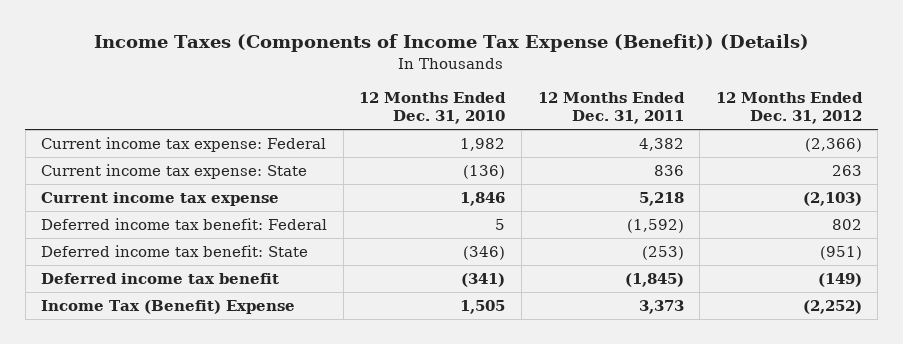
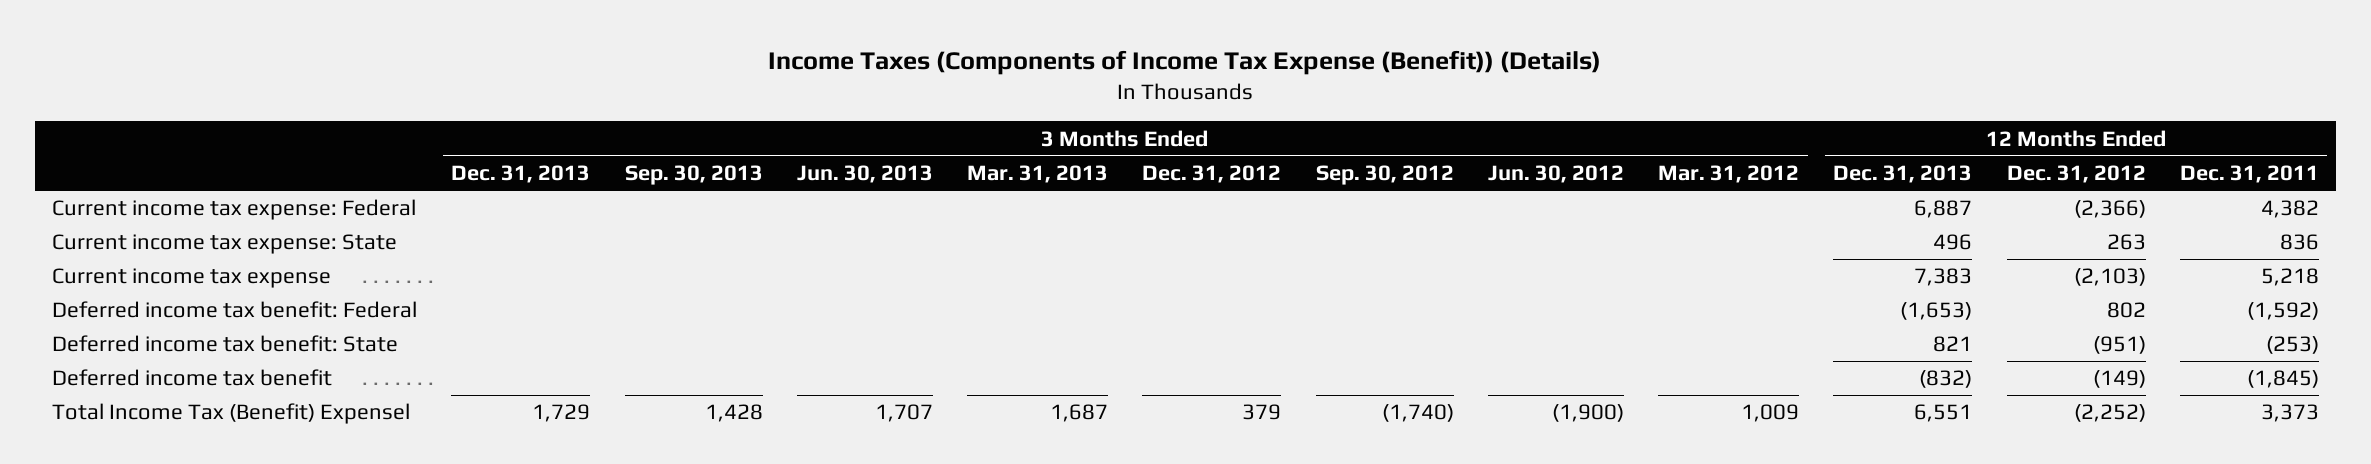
- | 12 Months Ended Dec. 31, 2010 | 12 Months Ended Dec. 31, 2011 | 12 Months Ended Dec. 31, 2012
+ | 3 Months Ended Dec. 31, 2013 | 3 Months Ended Sep. 30, 2013 | 3 Months Ended Jun. 30, 2013 | 3 Months Ended Mar. 31, 2013 | 3 Months Ended Dec. 31, 2012 | 3 Months Ended Sep. 30, 2012 | 3 Months Ended Jun. 30, 2012 | 3 Months Ended Mar. 31, 2012 | 12 Months Ended Dec. 31, 2013 | 12 Months Ended Dec. 31, 2012 | 12 Months Ended Dec. 31, 2011
- Income Tax (Benefit) Expense | 1,505 | 3,373 | (2,252)
+ Total Income Tax (Benefit) Expensel | 1,729 | 1,428 | 1,707 | 1,687 | 379 | (1,740) | (1,900) | 1,009 | 6,551 | (2,252) | 3,373

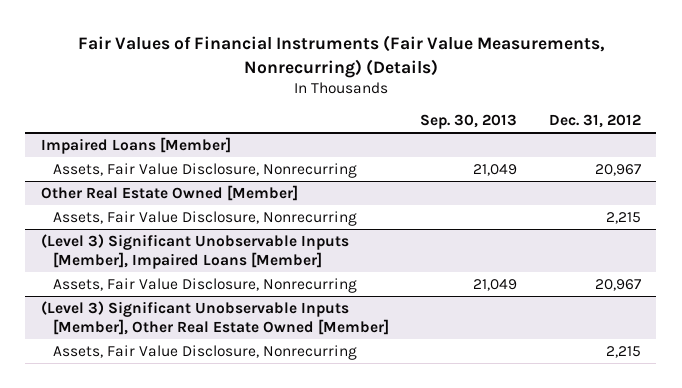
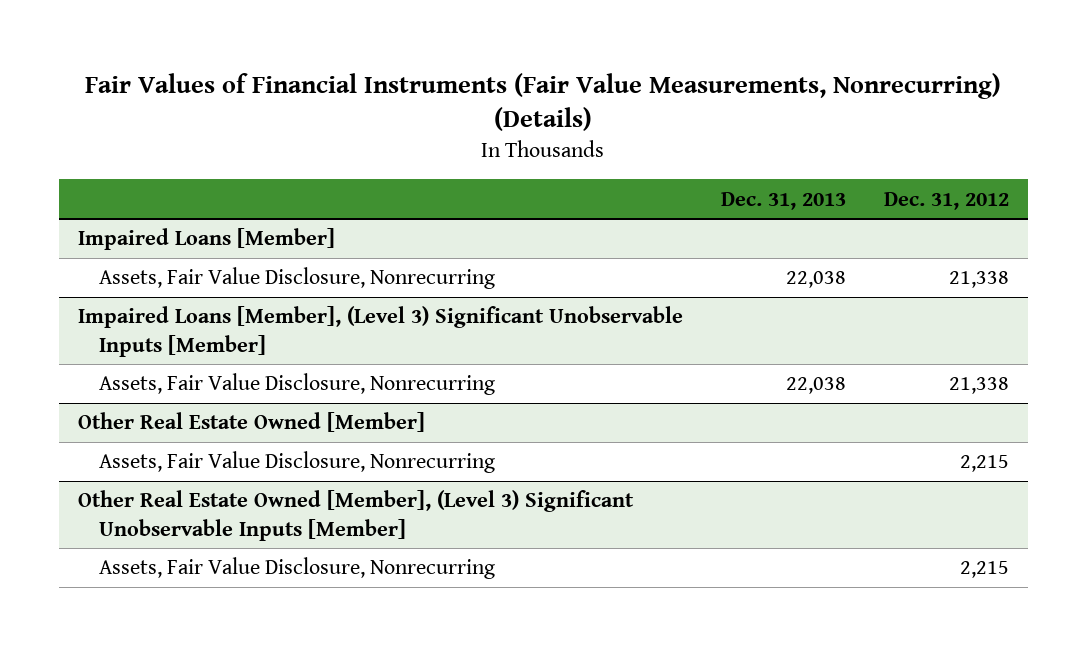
- | Sep. 30, 2013 | Dec. 31, 2012
+ | Dec. 31, 2013 | Dec. 31, 2012
@ Impaired Loans [Member]
- Assets, Fair Value Disclosure, Nonrecurring | 21,049 | 20,967
+ Assets, Fair Value Disclosure, Nonrecurring | 22,038 | 21,338
+ Impaired Loans [Member], (Level 3) Significant Unobservable Inputs [Member]
+ Assets, Fair Value Disclosure, Nonrecurring | 22,038 | 21,338
- (Level 3) Significant Unobservable Inputs [Member], Impaired Loans [Member]
- Assets, Fair Value Disclosure, Nonrecurring | 21,049 | 20,967
- (Level 3) Significant Unobservable Inputs [Member], Other Real Estate Owned [Member]
+ Other Real Estate Owned [Member], (Level 3) Significant Unobservable Inputs [Member]

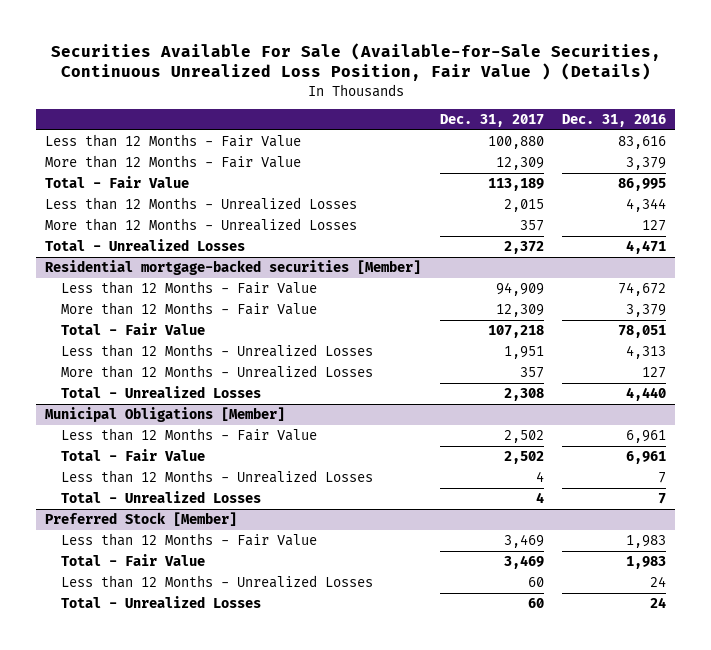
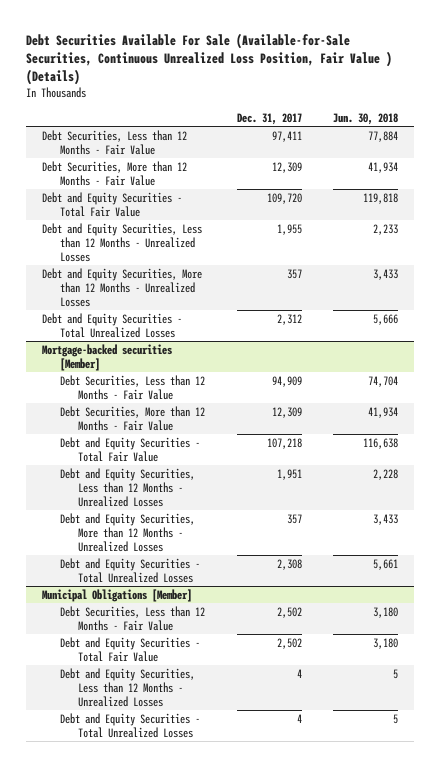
- Securities Available For Sale (Available-for-Sale Securities, Continuous Unrealized Loss Position, Fair Value ) (Details)
+ Debt Securities Available For Sale (Available-for-Sale Securities, Continuous Unrealized Loss Position, Fair Value ) (Details)
- | Dec. 31, 2017 | Dec. 31, 2016
+ | Dec. 31, 2017 | Jun. 30, 2018
- Less than 12 Months - Fair Value | 100,880 | 83,616
- More than 12 Months - Fair Value | 12,309 | 3,379
- Total - Fair Value | 113,189 | 86,995
- Less than 12 Months - Unrealized Losses | 2,015 | 4,344
- More than 12 Months - Unrealized Losses | 357 | 127
- Total - Unrealized Losses | 2,372 | 4,471
- Residential mortgage-backed securities [Member]
- Less than 12 Months - Fair Value | 94,909 | 74,672
- More than 12 Months - Fair Value | 12,309 | 3,379
- Total - Fair Value | 107,218 | 78,051
- Less than 12 Months - Unrealized Losses | 1,951 | 4,313
- More than 12 Months - Unrealized Losses | 357 | 127
- Total - Unrealized Losses | 2,308 | 4,440
+ Debt Securities, Less than 12 Months - Fair Value | 97,411 | 77,884
+ Debt Securities, More than 12 Months - Fair Value | 12,309 | 41,934
+ Debt and Equity Securities - Total Fair Value | 109,720 | 119,818
+ Debt and Equity Securities, Less than 12 Months - Unrealized Losses | 1,955 | 2,233
+ Debt and Equity Securities, More than 12 Months - Unrealized Losses | 357 | 3,433
+ Debt and Equity Securities - Total Unrealized Losses | 2,312 | 5,666
+ Mortgage-backed securities [Member]
+ Debt Securities, Less than 12 Months - Fair Value | 94,909 | 74,704
+ Debt Securities, More than 12 Months - Fair Value | 12,309 | 41,934
+ Debt and Equity Securities - Total Fair Value | 107,218 | 116,638
+ Debt and Equity Securities, Less than 12 Months - Unrealized Losses | 1,951 | 2,228
+ Debt and Equity Securities, More than 12 Months - Unrealized Losses | 357 | 3,433
+ Debt and Equity Securities - Total Unrealized Losses | 2,308 | 5,661
@ Municipal Obligations [Member]
- Less than 12 Months - Fair Value | 2,502 | 6,961
- Total - Fair Value | 2,502 | 6,961
- Less than 12 Months - Unrealized Losses | 4 | 7
- Total - Unrealized Losses | 4 | 7
- Preferred Stock [Member]
- Less than 12 Months - Fair Value | 3,469 | 1,983
- Total - Fair Value | 3,469 | 1,983
- Less than 12 Months - Unrealized Losses | 60 | 24
- Total - Unrealized Losses | 60 | 24
@ Municipal Obligations [Member]
+ Debt Securities, Less than 12 Months - Fair Value | 2,502 | 3,180
+ Debt and Equity Securities - Total Fair Value | 2,502 | 3,180
+ Debt and Equity Securities, Less than 12 Months - Unrealized Losses | 4 | 5
+ Debt and Equity Securities - Total Unrealized Losses | 4 | 5

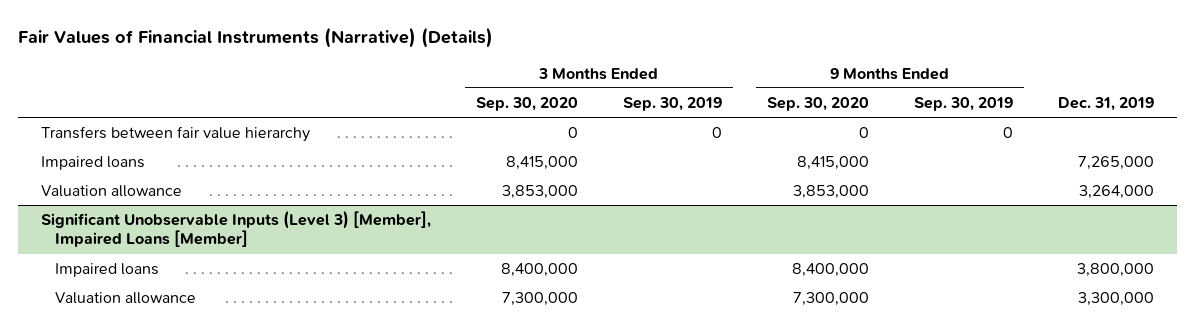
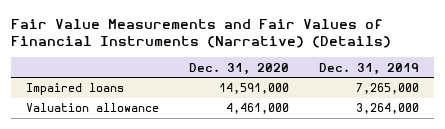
- Fair Values of Financial Instruments (Narrative) (Details)
+ Fair Value Measurements and Fair Values of Financial Instruments (Narrative) (Details)
- | 3 Months Ended Sep. 30, 2020 | 3 Months Ended Sep. 30, 2019 | 9 Months Ended Sep. 30, 2020 | 9 Months Ended Sep. 30, 2019 | Dec. 31, 2019
+ | Dec. 31, 2020 | Dec. 31, 2019
- Transfers between fair value hierarchy | 0 | 0 | 0 | 0 |
- Significant Unobservable Inputs (Level 3) [Member], Impaired Loans [Member]
- Impaired loans | 8,400,000 | | 8,400,000 | | 3,800,000
- Valuation allowance | 7,300,000 | | 7,300,000 | | 3,300,000

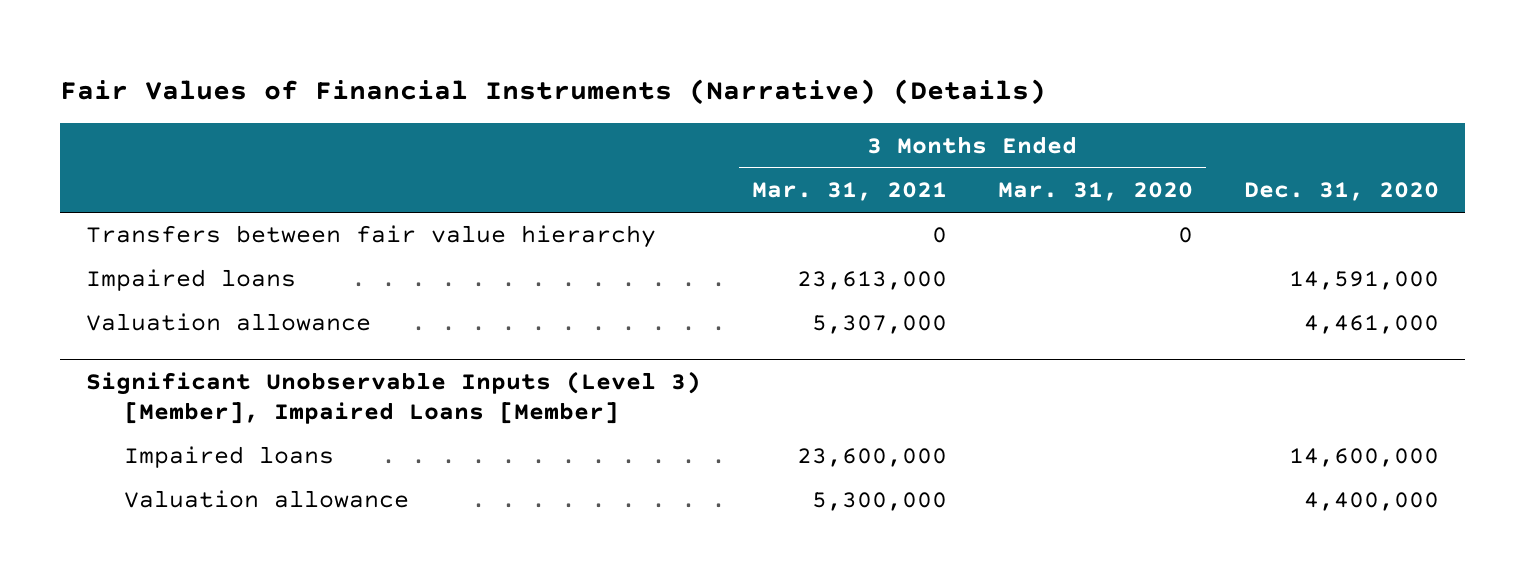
- Fair Value Measurements and Fair Values of Financial Instruments (Narrative) (Details)
+ Fair Values of Financial Instruments (Narrative) (Details)
- | Dec. 31, 2020 | Dec. 31, 2019
+ | 3 Months Ended Mar. 31, 2021 | 3 Months Ended Mar. 31, 2020 | Dec. 31, 2020
+ Transfers between fair value hierarchy | 0 | 0 |
+ Significant Unobservable Inputs (Level 3) [Member], Impaired Loans [Member]
+ Impaired loans | 23,600,000 | | 14,600,000
+ Valuation allowance | 5,300,000 | | 4,400,000

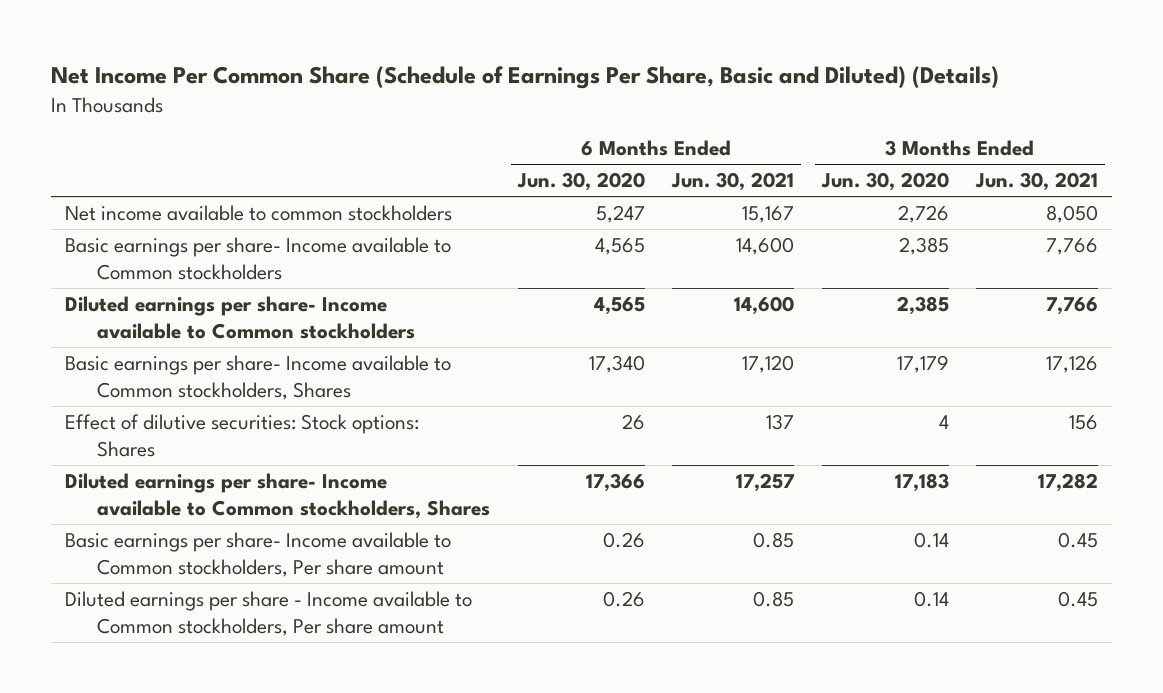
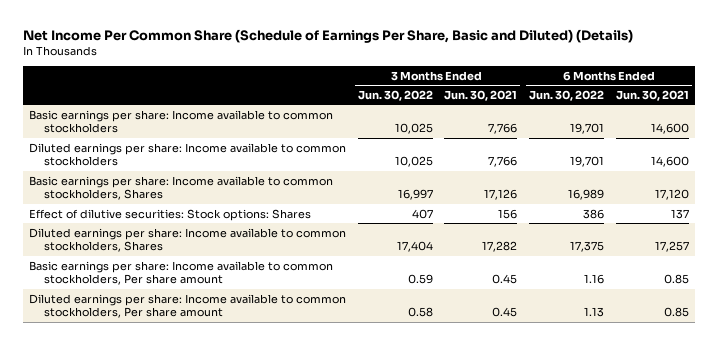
- | 6 Months Ended Jun. 30, 2020 | 6 Months Ended Jun. 30, 2021 | 3 Months Ended Jun. 30, 2020 | 3 Months Ended Jun. 30, 2021
+ | 3 Months Ended Jun. 30, 2022 | 3 Months Ended Jun. 30, 2021 | 6 Months Ended Jun. 30, 2022 | 6 Months Ended Jun. 30, 2021
- Net income available to common stockholders | 5,247 | 15,167 | 2,726 | 8,050
- Basic earnings per share- Income available to Common stockholders | 4,565 | 14,600 | 2,385 | 7,766
- Diluted earnings per share- Income available to Common stockholders | 4,565 | 14,600 | 2,385 | 7,766
- Basic earnings per share- Income available to Common stockholders, Shares | 17,340 | 17,120 | 17,179 | 17,126
+ Basic earnings per share: Income available to common stockholders | 10,025 | 7,766 | 19,701 | 14,600
+ Diluted earnings per share: Income available to common stockholders | 10,025 | 7,766 | 19,701 | 14,600
+ Basic earnings per share: Income available to common stockholders, Shares | 16,997 | 17,126 | 16,989 | 17,120
- Diluted earnings per share- Income available to Common stockholders, Shares | 17,366 | 17,257 | 17,183 | 17,282
- Basic earnings per share- Income available to Common stockholders, Per share amount | 0.26 | 0.85 | 0.14 | 0.45
- Diluted earnings per share - Income available to Common stockholders, Per share amount | 0.26 | 0.85 | 0.14 | 0.45
+ Diluted earnings per share: Income available to common stockholders, Shares | 17,404 | 17,282 | 17,375 | 17,257
+ Basic earnings per share: Income available to common stockholders, Per share amount | 0.59 | 0.45 | 1.16 | 0.85
+ Diluted earnings per share: Income available to common stockholders, Per share amount | 0.58 | 0.45 | 1.13 | 0.85

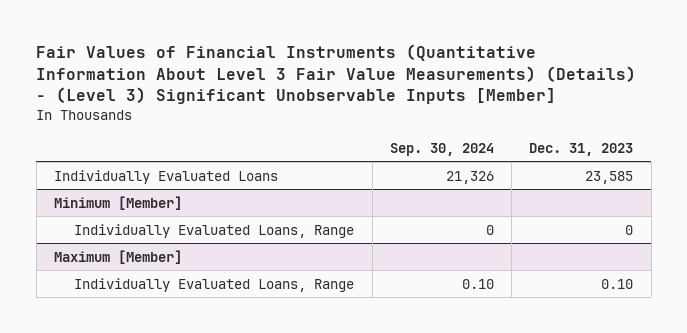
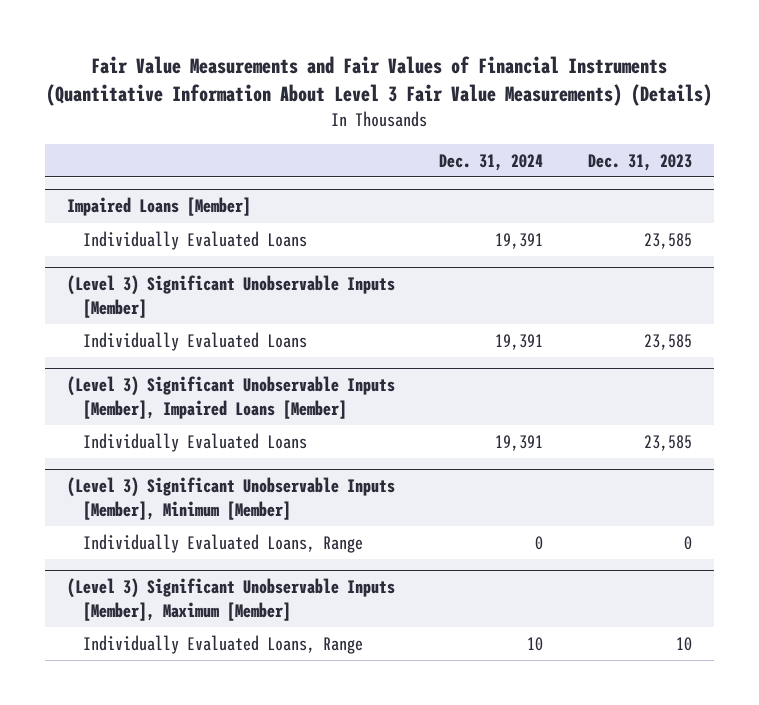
- Fair Values of Financial Instruments (Quantitative Information About Level 3 Fair Value Measurements) (Details) - (Level 3) Significant Unobservable Inputs [Member]
+ Fair Value Measurements and Fair Values of Financial Instruments (Quantitative Information About Level 3 Fair Value Measurements) (Details)
- | Sep. 30, 2024 | Dec. 31, 2023
+ | Dec. 31, 2024 | Dec. 31, 2023
+ Impaired Loans [Member]
- Minimum [Member]
+ (Level 3) Significant Unobservable Inputs [Member]
+ Individually Evaluated Loans | 19,391 | 23,585
+ (Level 3) Significant Unobservable Inputs [Member], Impaired Loans [Member]
+ Individually Evaluated Loans | 19,391 | 23,585
+ (Level 3) Significant Unobservable Inputs [Member], Minimum [Member]
- Maximum [Member]
- Individually Evaluated Loans, Range | 0.10 | 0.10
+ (Level 3) Significant Unobservable Inputs [Member], Maximum [Member]
+ Individually Evaluated Loans, Range | 10 | 10

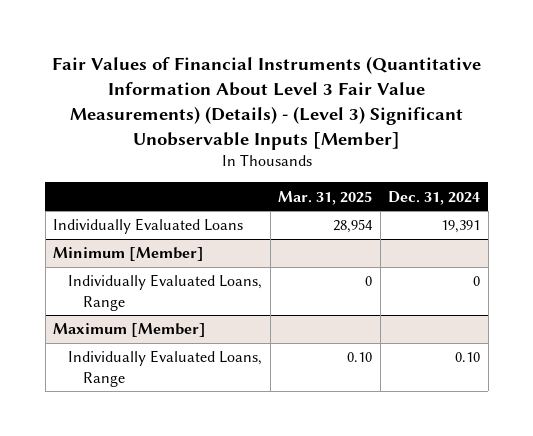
- Fair Value Measurements and Fair Values of Financial Instruments (Quantitative Information About Level 3 Fair Value Measurements) (Details)
+ Fair Values of Financial Instruments (Quantitative Information About Level 3 Fair Value Measurements) (Details) - (Level 3) Significant Unobservable Inputs [Member]
- | Dec. 31, 2024 | Dec. 31, 2023
+ | Mar. 31, 2025 | Dec. 31, 2024
- Impaired Loans [Member]
- (Level 3) Significant Unobservable Inputs [Member]
- Individually Evaluated Loans | 19,391 | 23,585
- (Level 3) Significant Unobservable Inputs [Member], Impaired Loans [Member]
- Individually Evaluated Loans | 19,391 | 23,585
- (Level 3) Significant Unobservable Inputs [Member], Minimum [Member]
+ Minimum [Member]
- (Level 3) Significant Unobservable Inputs [Member], Maximum [Member]
- Individually Evaluated Loans, Range | 10 | 10
+ Maximum [Member]
+ Individually Evaluated Loans, Range | 0.10 | 0.10

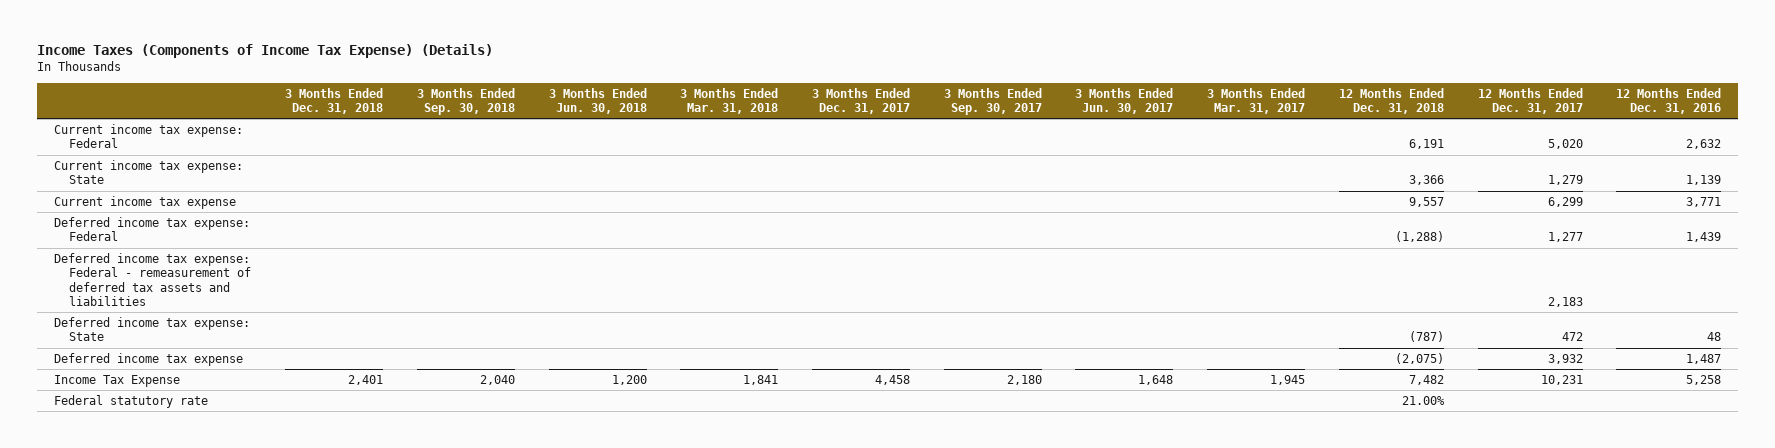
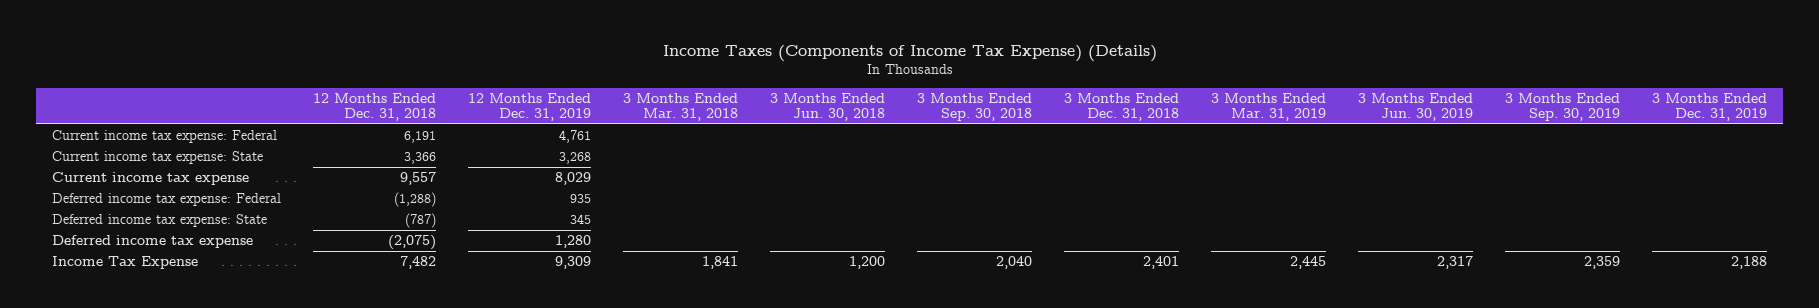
- | 3 Months Ended Dec. 31, 2018 | 3 Months Ended Sep. 30, 2018 | 3 Months Ended Jun. 30, 2018 | 3 Months Ended Mar. 31, 2018 | 3 Months Ended Dec. 31, 2017 | 3 Months Ended Sep. 30, 2017 | 3 Months Ended Jun. 30, 2017 | 3 Months Ended Mar. 31, 2017 | 12 Months Ended Dec. 31, 2018 | 12 Months Ended Dec. 31, 2017 | 12 Months Ended Dec. 31, 2016
+ | 12 Months Ended Dec. 31, 2018 | 12 Months Ended Dec. 31, 2019 | 3 Months Ended Mar. 31, 2018 | 3 Months Ended Jun. 30, 2018 | 3 Months Ended Sep. 30, 2018 | 3 Months Ended Dec. 31, 2018 | 3 Months Ended Mar. 31, 2019 | 3 Months Ended Jun. 30, 2019 | 3 Months Ended Sep. 30, 2019 | 3 Months Ended Dec. 31, 2019
- Deferred income tax expense: Federal - remeasurement of deferred tax assets and liabilities | | | | | | | | | | 2,183 |
- Federal statutory rate | | | | | | | | | 21.00% | |

